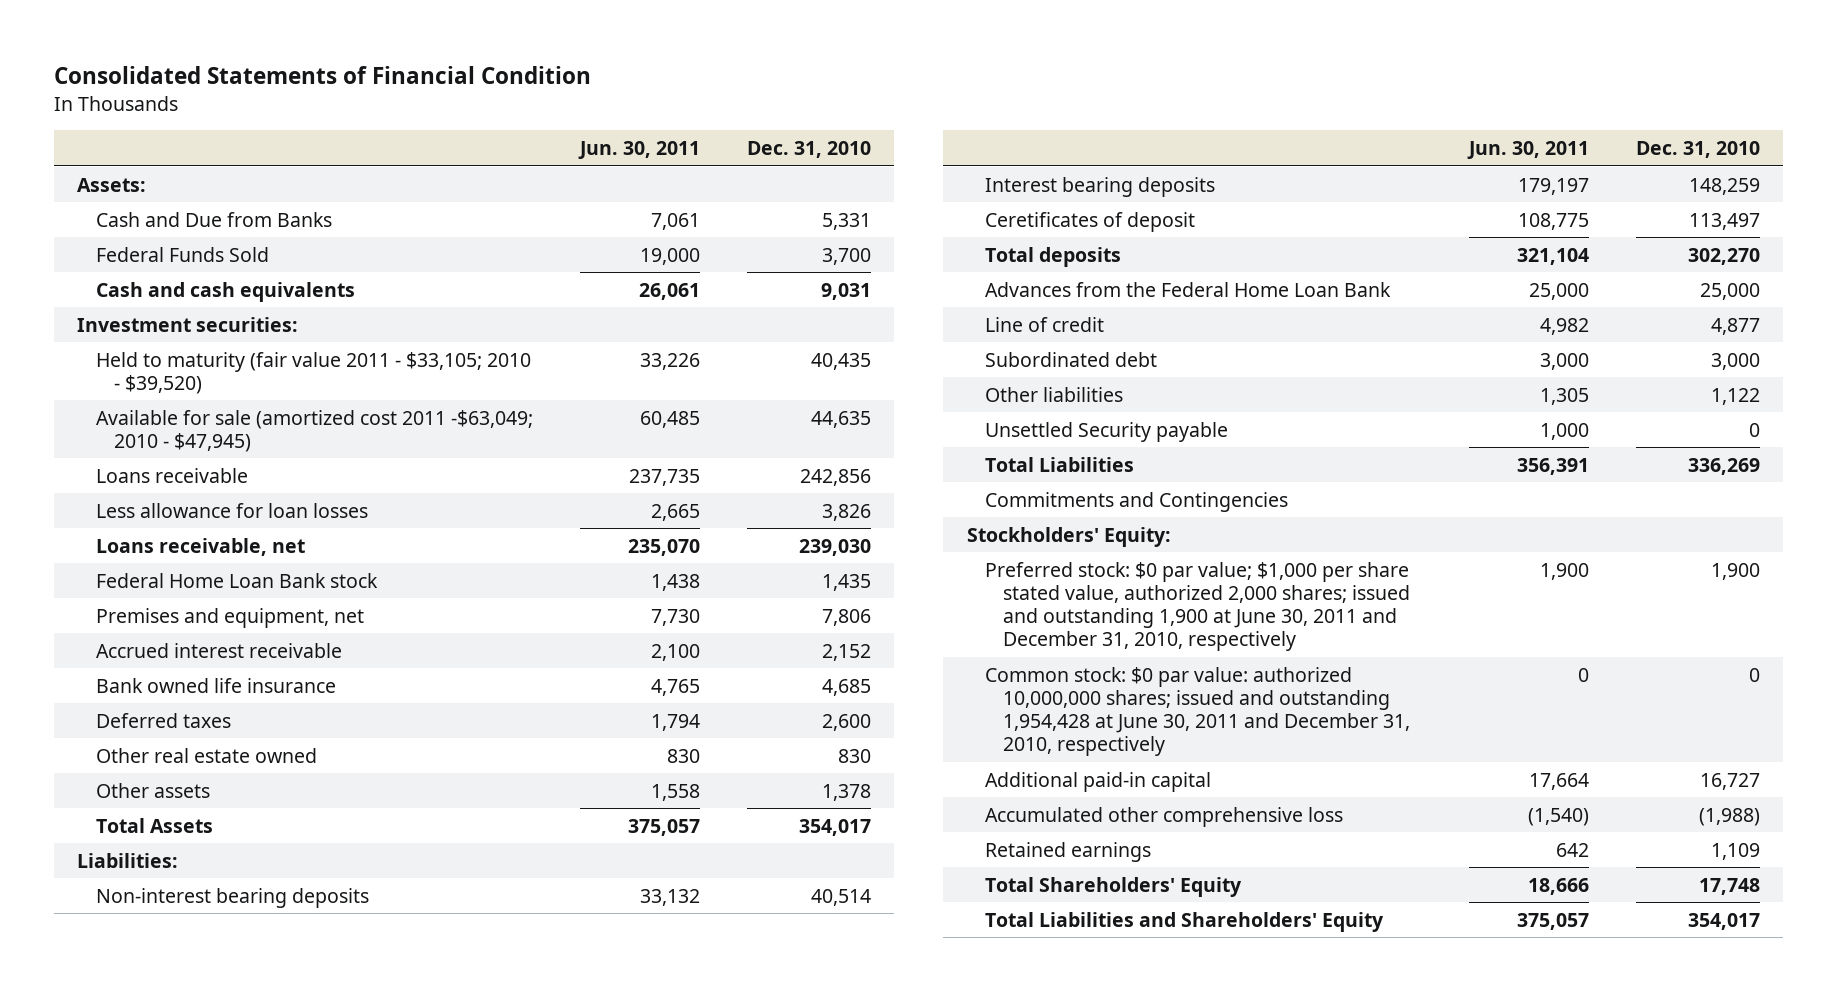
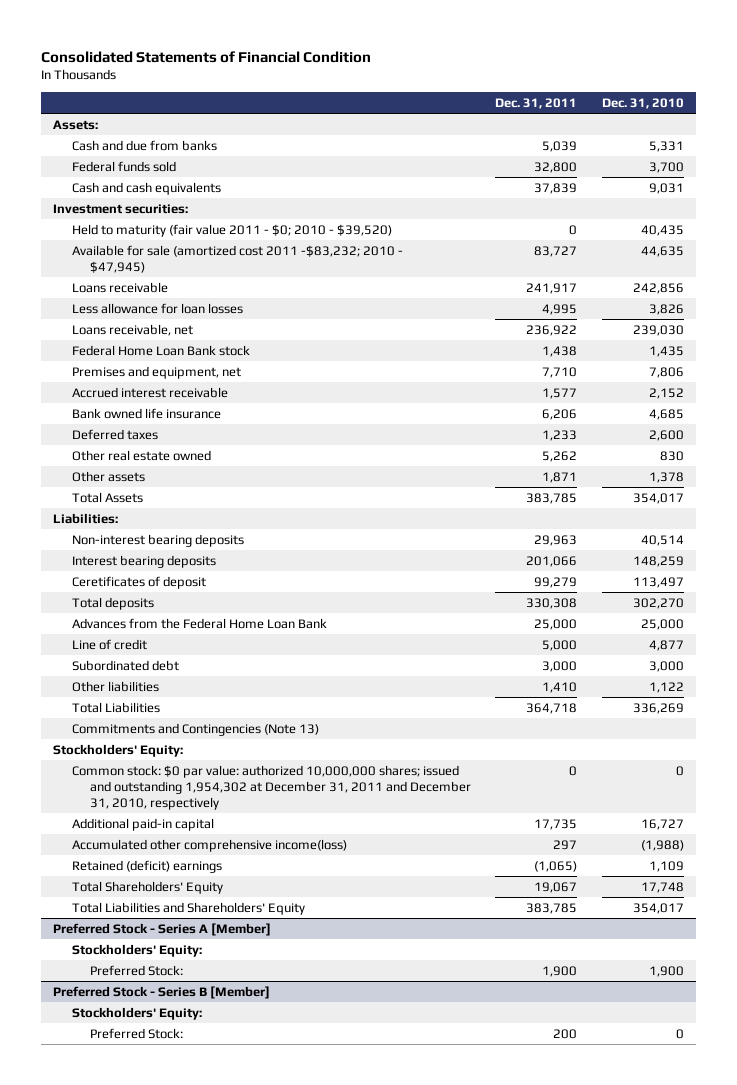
- | Jun. 30, 2011 | Dec. 31, 2010
+ | Dec. 31, 2011 | Dec. 31, 2010
- Cash and Due from Banks | 7,061 | 5,331
- Federal Funds Sold | 19,000 | 3,700
+ Cash and due from banks | 5,039 | 5,331
+ Federal funds sold | 32,800 | 3,700
- Held to maturity (fair value 2011 - $33,105; 2010 - $39,520) | 33,226 | 40,435
- Available for sale (amortized cost 2011 -$63,049; 2010 - $47,945) | 60,485 | 44,635
+ Held to maturity (fair value 2011 - $0; 2010 - $39,520) | 0 | 40,435
+ Available for sale (amortized cost 2011 -$83,232; 2010 - $47,945) | 83,727 | 44,635
- Unsettled Security payable | 1,000 | 0
- Commitments and Contingencies
+ Commitments and Contingencies (Note 13)
- Preferred stock: $0 par value; $1,000 per share stated value, authorized 2,000 shares; issued and outstanding 1,900 at June 30, 2011 and December 31, 2010, respectively | 1,900 | 1,900
- Common stock: $0 par value: authorized 10,000,000 shares; issued and outstanding 1,954,428 at June 30, 2011 and December 31, 2010, respectively | 0 | 0
+ Common stock: $0 par value: authorized 10,000,000 shares; issued and outstanding 1,954,302 at December 31, 2011 and December 31, 2010, respectively | 0 | 0
- Accumulated other comprehensive loss | (1,540) | (1,988)
- Retained earnings | 642 | 1,109
+ Accumulated other comprehensive income(loss) | 297 | (1,988)
+ Retained (deficit) earnings | (1,065) | 1,109
+ Preferred Stock - Series A [Member]
+ Stockholders' Equity:
+ Preferred Stock: | 1,900 | 1,900
+ Preferred Stock - Series B [Member]
+ Stockholders' Equity:
+ Preferred Stock: | 200 | 0

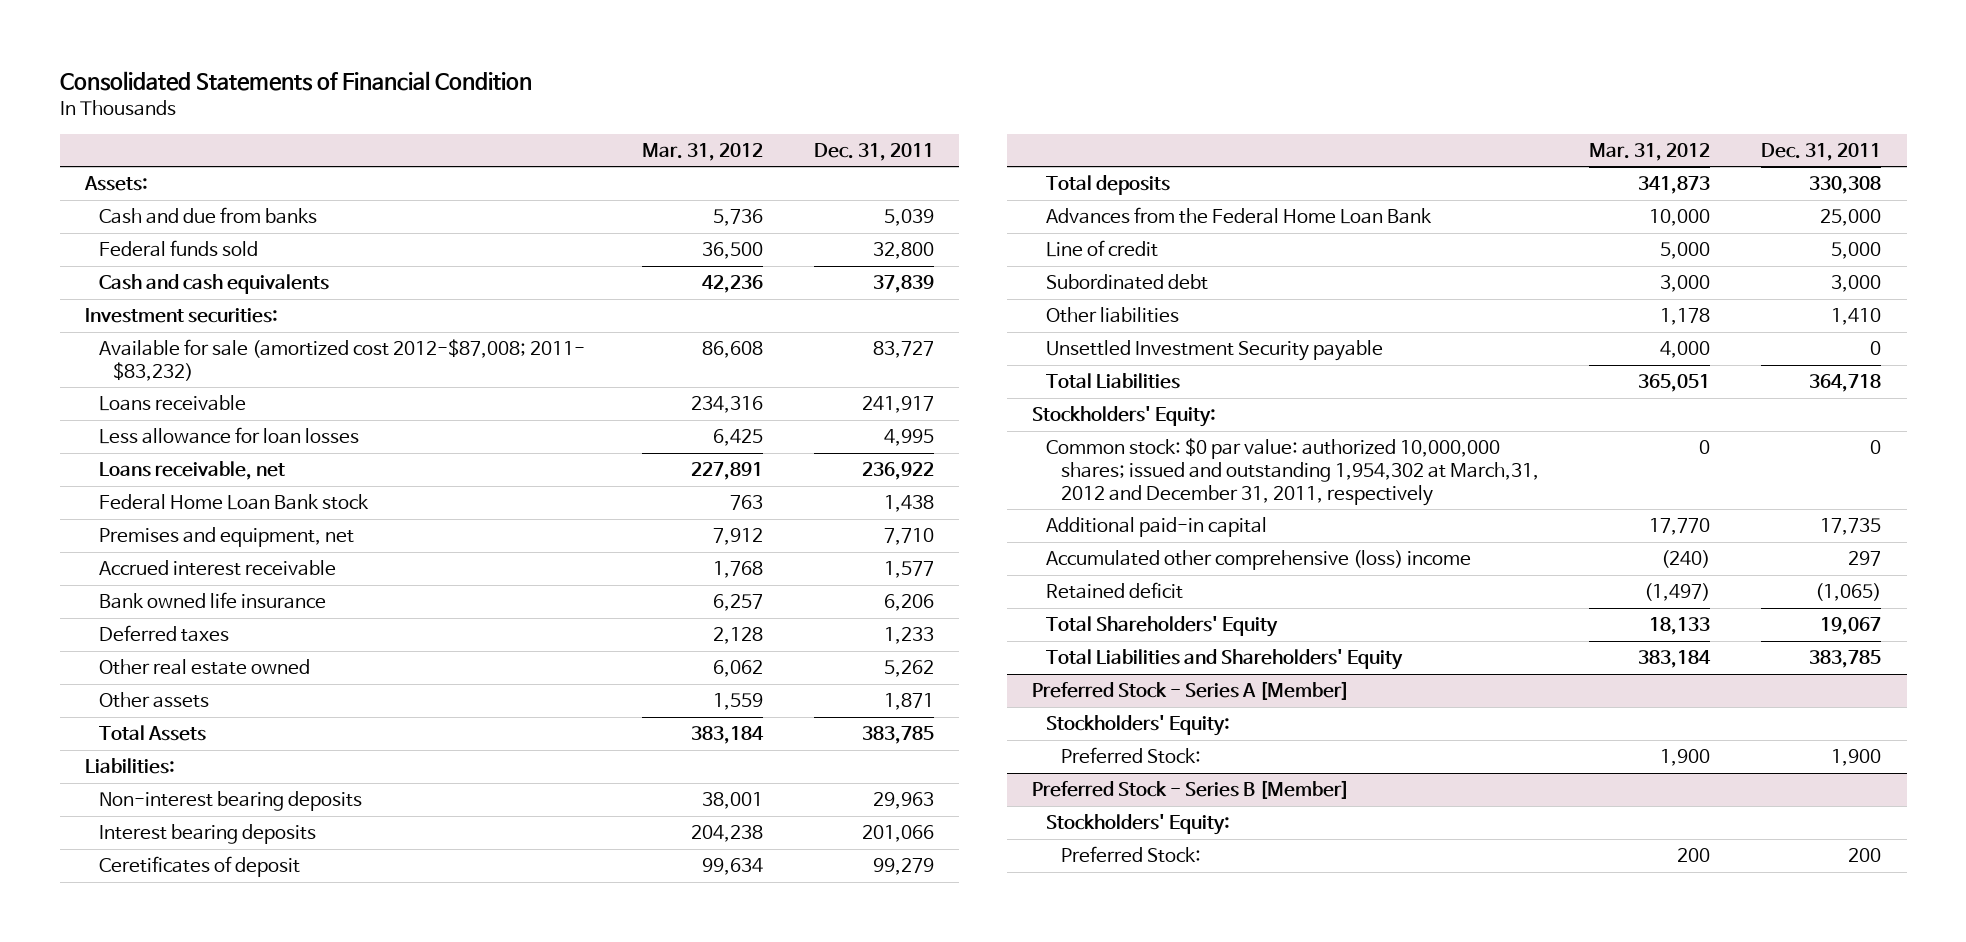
- | Dec. 31, 2011 | Dec. 31, 2010
+ | Mar. 31, 2012 | Dec. 31, 2011
- Held to maturity (fair value 2011 - $0; 2010 - $39,520) | 0 | 40,435
- Available for sale (amortized cost 2011 -$83,232; 2010 - $47,945) | 83,727 | 44,635
+ Available for sale (amortized cost 2012-$87,008; 2011- $83,232) | 86,608 | 83,727
+ Unsettled Investment Security payable | 4,000 | 0
- Commitments and Contingencies (Note 13)
- Common stock: $0 par value: authorized 10,000,000 shares; issued and outstanding 1,954,302 at December 31, 2011 and December 31, 2010, respectively | 0 | 0
+ Common stock: $0 par value: authorized 10,000,000 shares; issued and outstanding 1,954,302 at March,31, 2012 and December 31, 2011, respectively | 0 | 0
- Accumulated other comprehensive income(loss) | 297 | (1,988)
- Retained (deficit) earnings | (1,065) | 1,109
+ Accumulated other comprehensive (loss) income | (240) | 297
+ Retained deficit | (1,497) | (1,065)

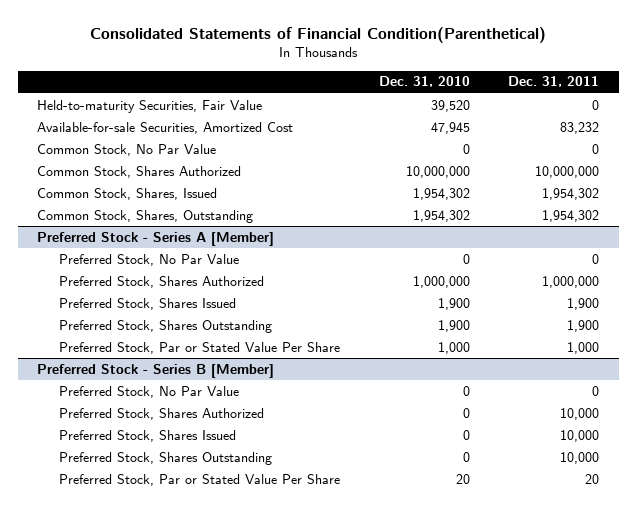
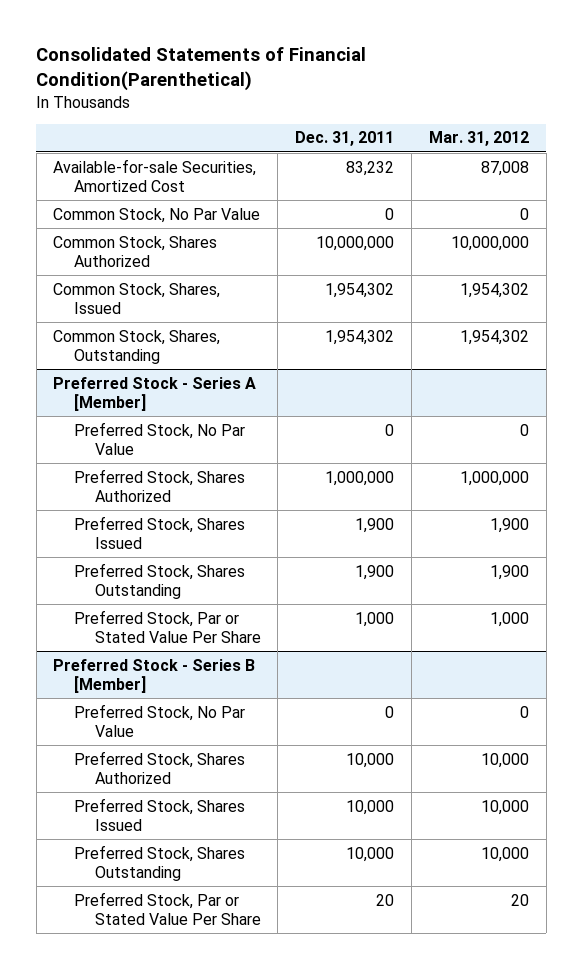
- | Dec. 31, 2010 | Dec. 31, 2011
+ | Dec. 31, 2011 | Mar. 31, 2012
- Held-to-maturity Securities, Fair Value | 39,520 | 0

